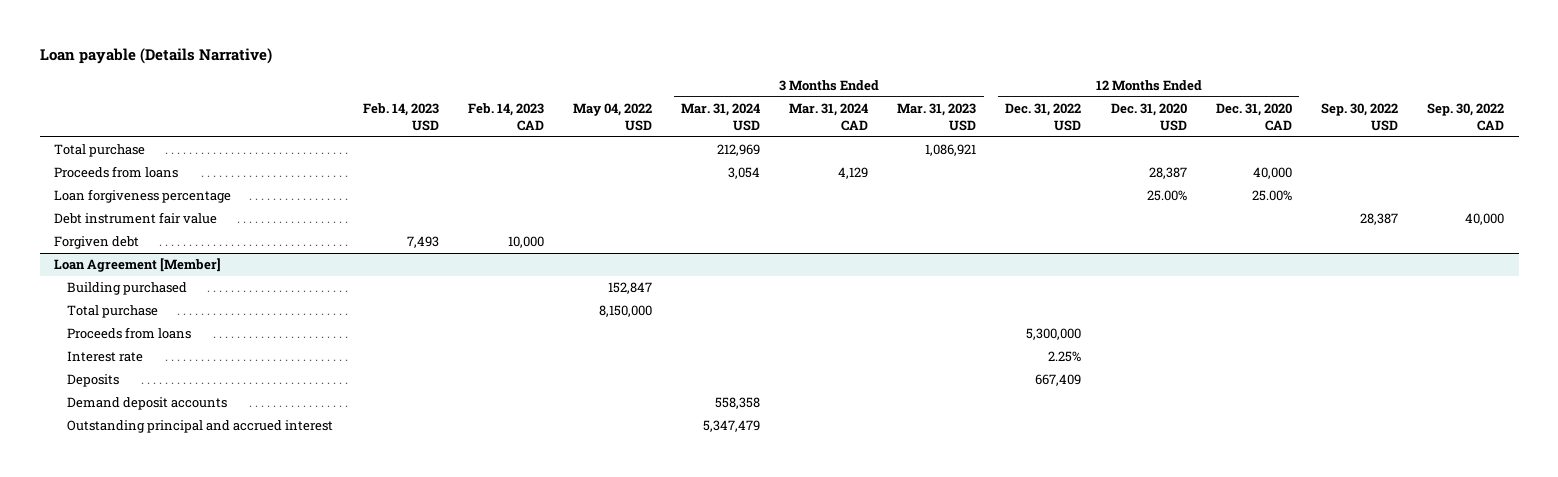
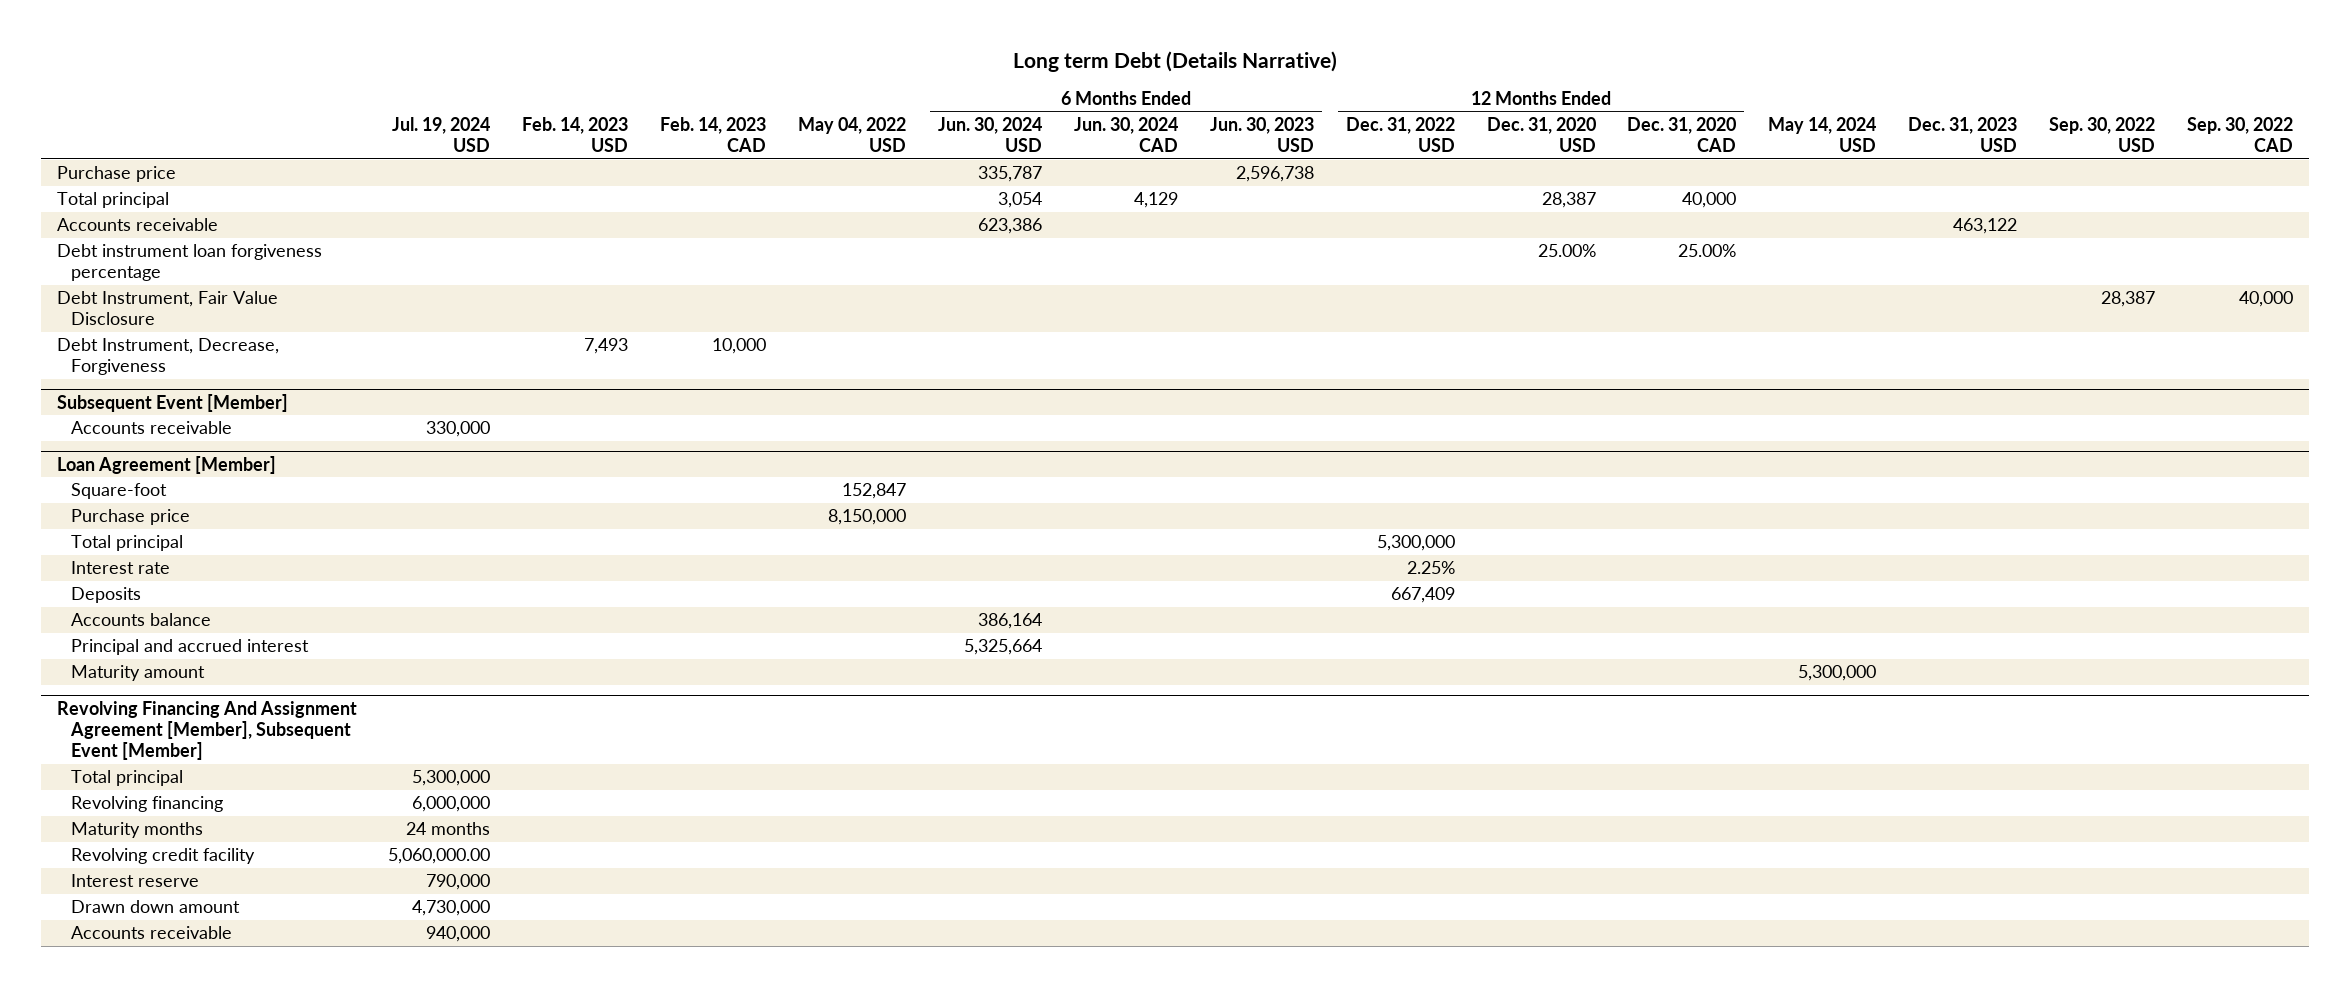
- Loan payable (Details Narrative)
+ Long term Debt (Details Narrative)
- | Feb. 14, 2023 USD | Feb. 14, 2023 CAD | May 04, 2022 USD | 3 Months Ended Mar. 31, 2024 USD | 3 Months Ended Mar. 31, 2024 CAD | 3 Months Ended Mar. 31, 2023 USD | 12 Months Ended Dec. 31, 2022 USD | 12 Months Ended Dec. 31, 2020 USD | 12 Months Ended Dec. 31, 2020 CAD | Sep. 30, 2022 USD | Sep. 30, 2022 CAD
+ | Jul. 19, 2024 USD | Feb. 14, 2023 USD | Feb. 14, 2023 CAD | May 04, 2022 USD | 6 Months Ended Jun. 30, 2024 USD | 6 Months Ended Jun. 30, 2024 CAD | 6 Months Ended Jun. 30, 2023 USD | 12 Months Ended Dec. 31, 2022 USD | 12 Months Ended Dec. 31, 2020 USD | 12 Months Ended Dec. 31, 2020 CAD | May 14, 2024 USD | Dec. 31, 2023 USD | Sep. 30, 2022 USD | Sep. 30, 2022 CAD
- Total purchase | | | | 212,969 | | 1,086,921 | | | | |
- Proceeds from loans | | | | 3,054 | 4,129 | | | 28,387 | 40,000 | |
- Loan forgiveness percentage | | | | | | | | 25.00% | 25.00% | |
- Debt instrument fair value | | | | | | | | | | 28,387 | 40,000
- Forgiven debt | 7,493 | 10,000 | | | | | | | | |
+ Purchase price | | | | | 335,787 | | 2,596,738 | | | | | | |
+ Total principal | | | | | 3,054 | 4,129 | | | 28,387 | 40,000 | | | |
+ Accounts receivable | | | | | 623,386 | | | | | | | 463,122 | |
+ Debt instrument loan forgiveness percentage | | | | | | | | | 25.00% | 25.00% | | | |
+ Debt Instrument, Fair Value Disclosure | | | | | | | | | | | | | 28,387 | 40,000
+ Debt Instrument, Decrease, Forgiveness | | 7,493 | 10,000 | | | | | | | | | | |
+ Subsequent Event [Member]
+ Accounts receivable | 330,000 | | | | | | | | | | | | |
@ Loan Agreement [Member]
- Building purchased | | | 152,847 | | | | | | | |
- Total purchase | | | 8,150,000 | | | | | | | |
- Proceeds from loans | | | | | | | 5,300,000 | | | |
+ Square-foot | | | | 152,847 | | | | | | | | | |
+ Purchase price | | | | 8,150,000 | | | | | | | | | |
+ Total principal | | | | | | | | 5,300,000 | | | | | |
- Demand deposit accounts | | | | 558,358 | | | | | | |
- Outstanding principal and accrued interest | | | | 5,347,479 | | | | | | |
+ Accounts balance | | | | | 386,164 | | | | | | | | |
+ Principal and accrued interest | | | | | 5,325,664 | | | | | | | | |
+ Maturity amount | | | | | | | | | | | 5,300,000 | | |
+ Revolving Financing And Assignment Agreement [Member], Subsequent Event [Member]
+ Total principal | 5,300,000 | | | | | | | | | | | | |
+ Revolving financing | 6,000,000 | | | | | | | | | | | | |
+ Maturity months | 24 months | | | | | | | | | | | | |
+ Revolving credit facility | 5,060,000.00 | | | | | | | | | | | | |
+ Interest reserve | 790,000 | | | | | | | | | | | | |
+ Drawn down amount | 4,730,000 | | | | | | | | | | | | |
+ Accounts receivable | 940,000 | | | | | | | | | | | | |

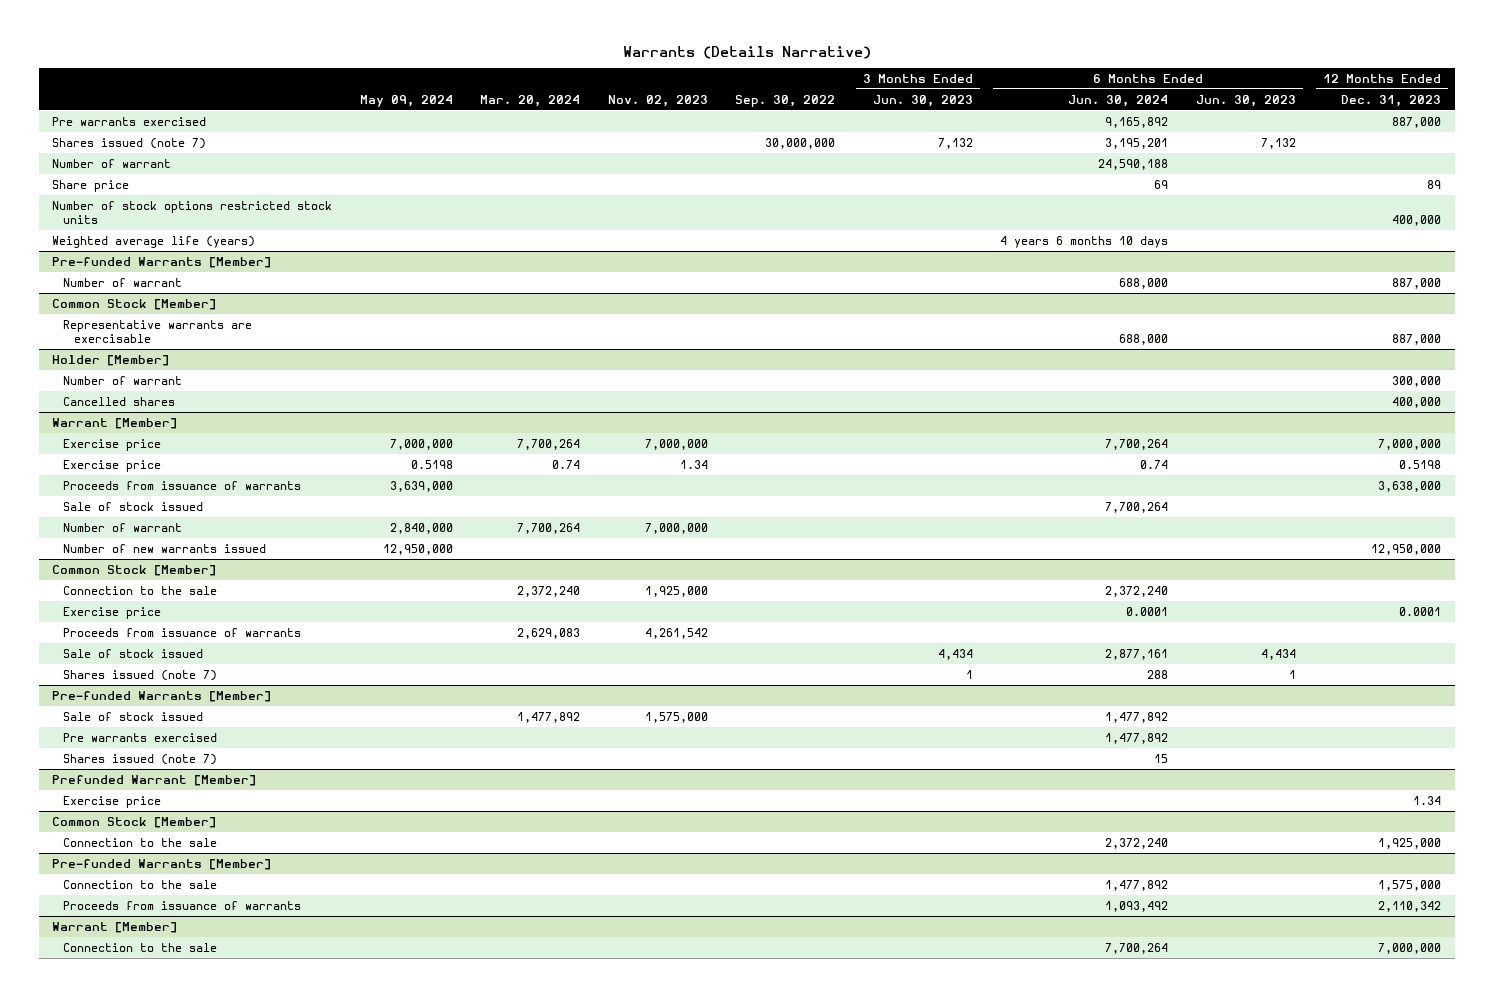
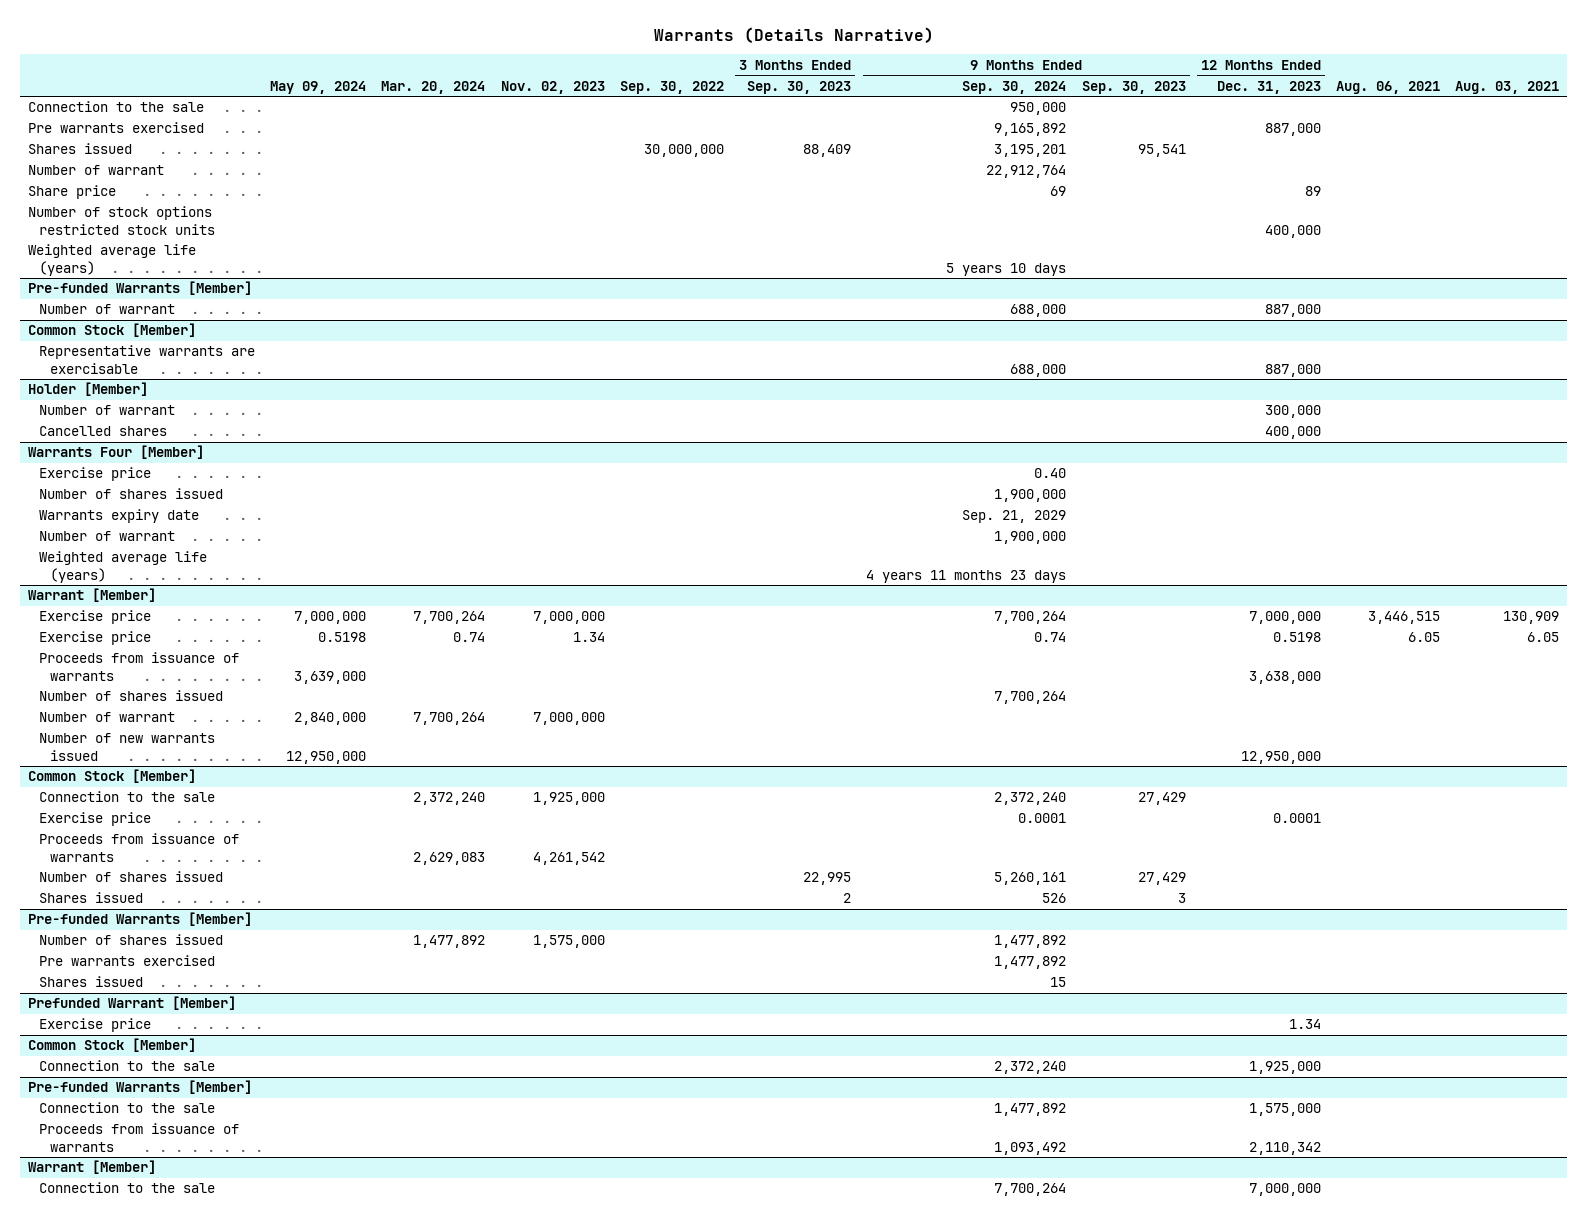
- | May 09, 2024 | Mar. 20, 2024 | Nov. 02, 2023 | Sep. 30, 2022 | 3 Months Ended Jun. 30, 2023 | 6 Months Ended Jun. 30, 2024 | 6 Months Ended Jun. 30, 2023 | 12 Months Ended Dec. 31, 2023
+ | May 09, 2024 | Mar. 20, 2024 | Nov. 02, 2023 | Sep. 30, 2022 | 3 Months Ended Sep. 30, 2023 | 9 Months Ended Sep. 30, 2024 | 9 Months Ended Sep. 30, 2023 | 12 Months Ended Dec. 31, 2023 | Aug. 06, 2021 | Aug. 03, 2021
+ Connection to the sale | | | | | | 950,000 | | | |
- Shares issued (note 7) | | | | 30,000,000 | 7,132 | 3,195,201 | 7,132 |
+ Shares issued | | | | 30,000,000 | 88,409 | 3,195,201 | 95,541 | | |
+ Warrants Four [Member]
+ Exercise price | | | | | | 0.40 | | | |
+ Number of shares issued | | | | | | 1,900,000 | | | |
+ Warrants expiry date | | | | | | Sep. 21, 2029 | | | |
+ Number of warrant | | | | | | 1,900,000 | | | |
+ Weighted average life (years) | | | | | | 4 years 11 months 23 days | | | |
@ Warrant [Member]
- Sale of stock issued | | | | | | 7,700,264 | |
+ Number of shares issued | | | | | | 7,700,264 | | | |
@ Common Stock [Member]
- Sale of stock issued | | | | | 4,434 | 2,877,161 | 4,434 |
- Shares issued (note 7) | | | | | 1 | 288 | 1 |
+ Number of shares issued | | | | | 22,995 | 5,260,161 | 27,429 | | |
+ Shares issued | | | | | 2 | 526 | 3 | | |
@ Pre-funded Warrants [Member]
- Sale of stock issued | | 1,477,892 | 1,575,000 | | | 1,477,892 | |
+ Number of shares issued | | 1,477,892 | 1,575,000 | | | 1,477,892 | | | |
- Shares issued (note 7) | | | | | | 15 | |
+ Shares issued | | | | | | 15 | | | |

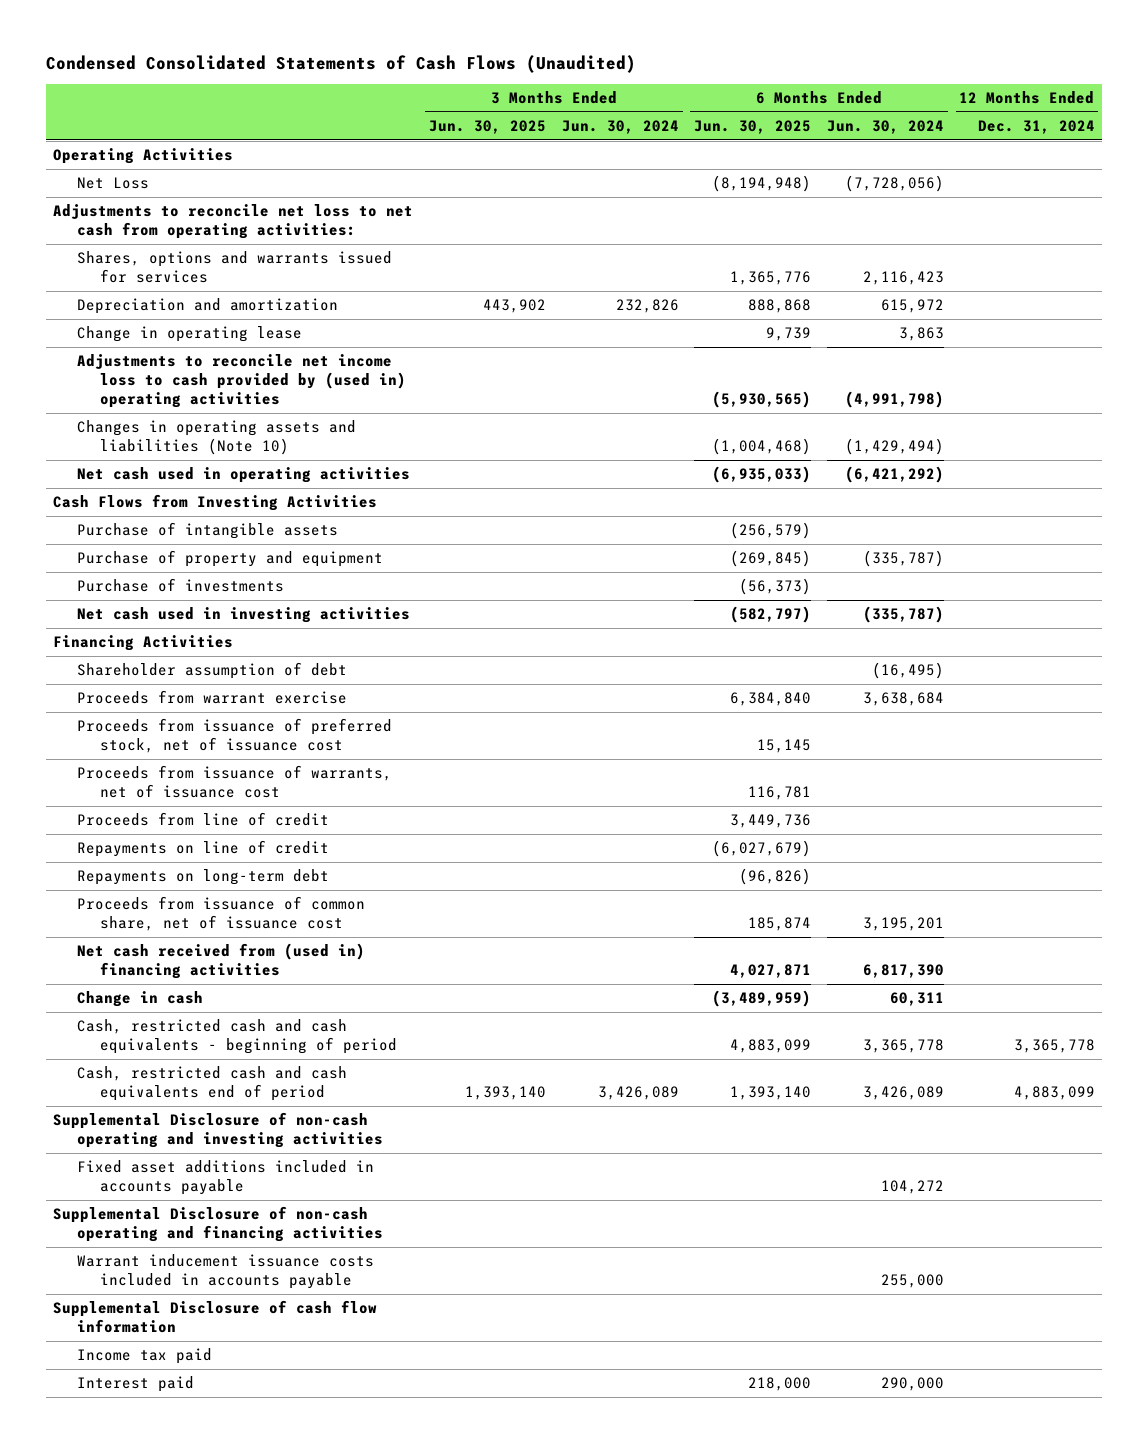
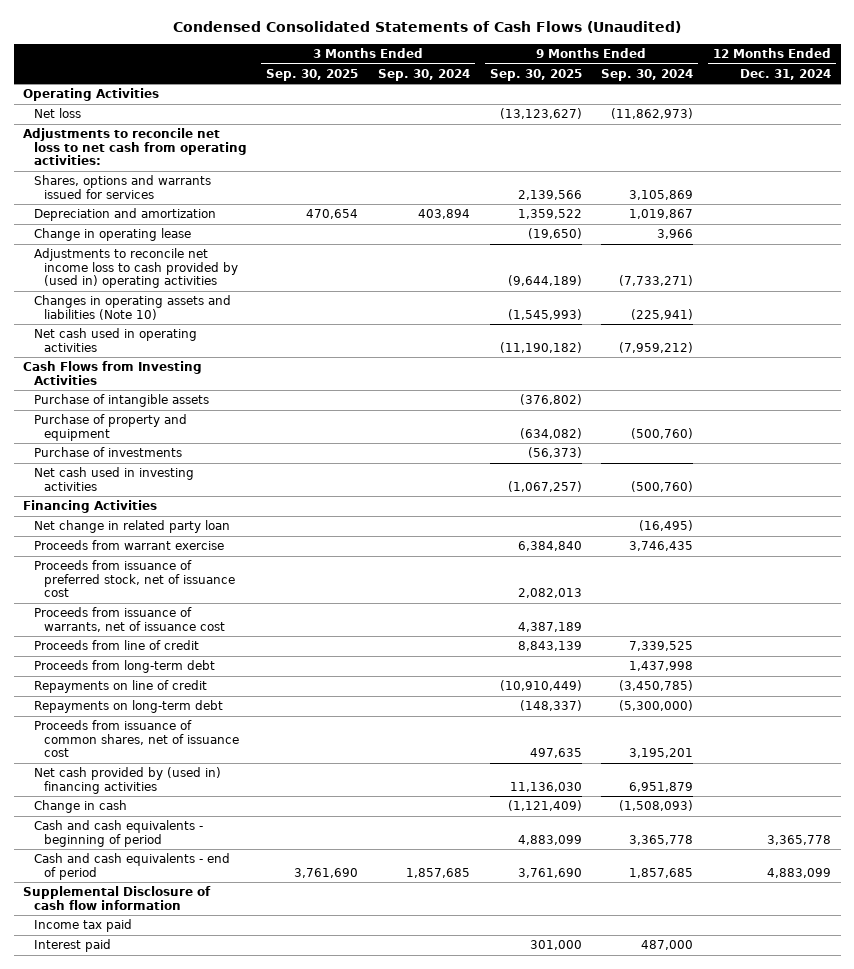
- | 3 Months Ended Jun. 30, 2025 | 3 Months Ended Jun. 30, 2024 | 6 Months Ended Jun. 30, 2025 | 6 Months Ended Jun. 30, 2024 | 12 Months Ended Dec. 31, 2024
+ | 3 Months Ended Sep. 30, 2025 | 3 Months Ended Sep. 30, 2024 | 9 Months Ended Sep. 30, 2025 | 9 Months Ended Sep. 30, 2024 | 12 Months Ended Dec. 31, 2024
- Net Loss | | | (8,194,948) | (7,728,056) |
+ Net loss | | | (13,123,627) | (11,862,973) |
- Shareholder assumption of debt | | | | (16,495) |
+ Net change in related party loan | | | | (16,495) |
+ Proceeds from long-term debt | | | | 1,437,998 |
- Proceeds from issuance of common share, net of issuance cost | | | 185,874 | 3,195,201 |
- Net cash received from (used in) financing activities | | | 4,027,871 | 6,817,390 |
+ Proceeds from issuance of common shares, net of issuance cost | | | 497,635 | 3,195,201 |
+ Net cash provided by (used in) financing activities | | | 11,136,030 | 6,951,879 |
- Cash, restricted cash and cash equivalents - beginning of period | | | 4,883,099 | 3,365,778 | 3,365,778
- Cash, restricted cash and cash equivalents end of period | 1,393,140 | 3,426,089 | 1,393,140 | 3,426,089 | 4,883,099
- Supplemental Disclosure of non-cash operating and investing activities
- Fixed asset additions included in accounts payable | | | | 104,272 |
- Supplemental Disclosure of non-cash operating and financing activities
- Warrant inducement issuance costs included in accounts payable | | | | 255,000 |
+ Cash and cash equivalents - beginning of period | | | 4,883,099 | 3,365,778 | 3,365,778
+ Cash and cash equivalents - end of period | 3,761,690 | 1,857,685 | 3,761,690 | 1,857,685 | 4,883,099

